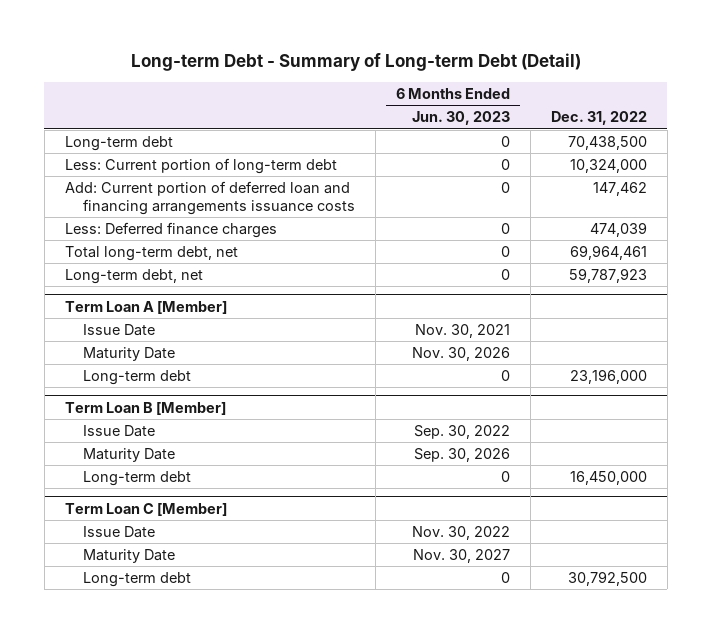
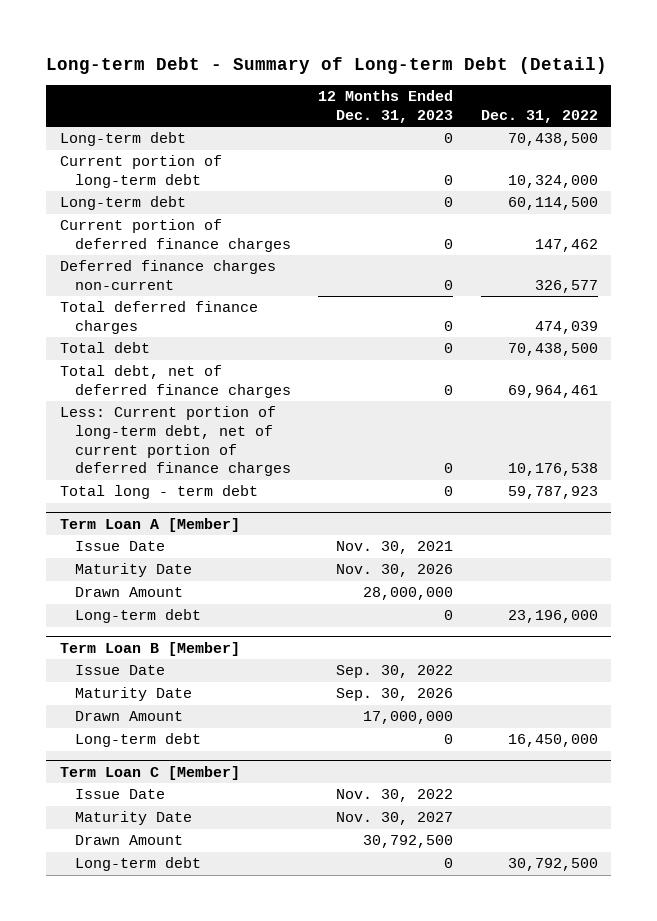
- | 6 Months Ended Jun. 30, 2023 | Dec. 31, 2022
+ | 12 Months Ended Dec. 31, 2023 | Dec. 31, 2022
- Less: Current portion of long-term debt | 0 | 10,324,000
- Add: Current portion of deferred loan and financing arrangements issuance costs | 0 | 147,462
- Less: Deferred finance charges | 0 | 474,039
- Total long-term debt, net | 0 | 69,964,461
- Long-term debt, net | 0 | 59,787,923
+ Current portion of long-term debt | 0 | 10,324,000
+ Long-term debt | 0 | 60,114,500
+ Current portion of deferred finance charges | 0 | 147,462
+ Deferred finance charges non-current | 0 | 326,577
+ Total deferred finance charges | 0 | 474,039
+ Total debt | 0 | 70,438,500
+ Total debt, net of deferred finance charges | 0 | 69,964,461
+ Less: Current portion of long-term debt, net of current portion of deferred finance charges | 0 | 10,176,538
+ Total long - term debt | 0 | 59,787,923
@ Term Loan A [Member]
+ Drawn Amount | 28,000,000 |
@ Term Loan B [Member]
+ Drawn Amount | 17,000,000 |
@ Term Loan C [Member]
+ Drawn Amount | 30,792,500 |

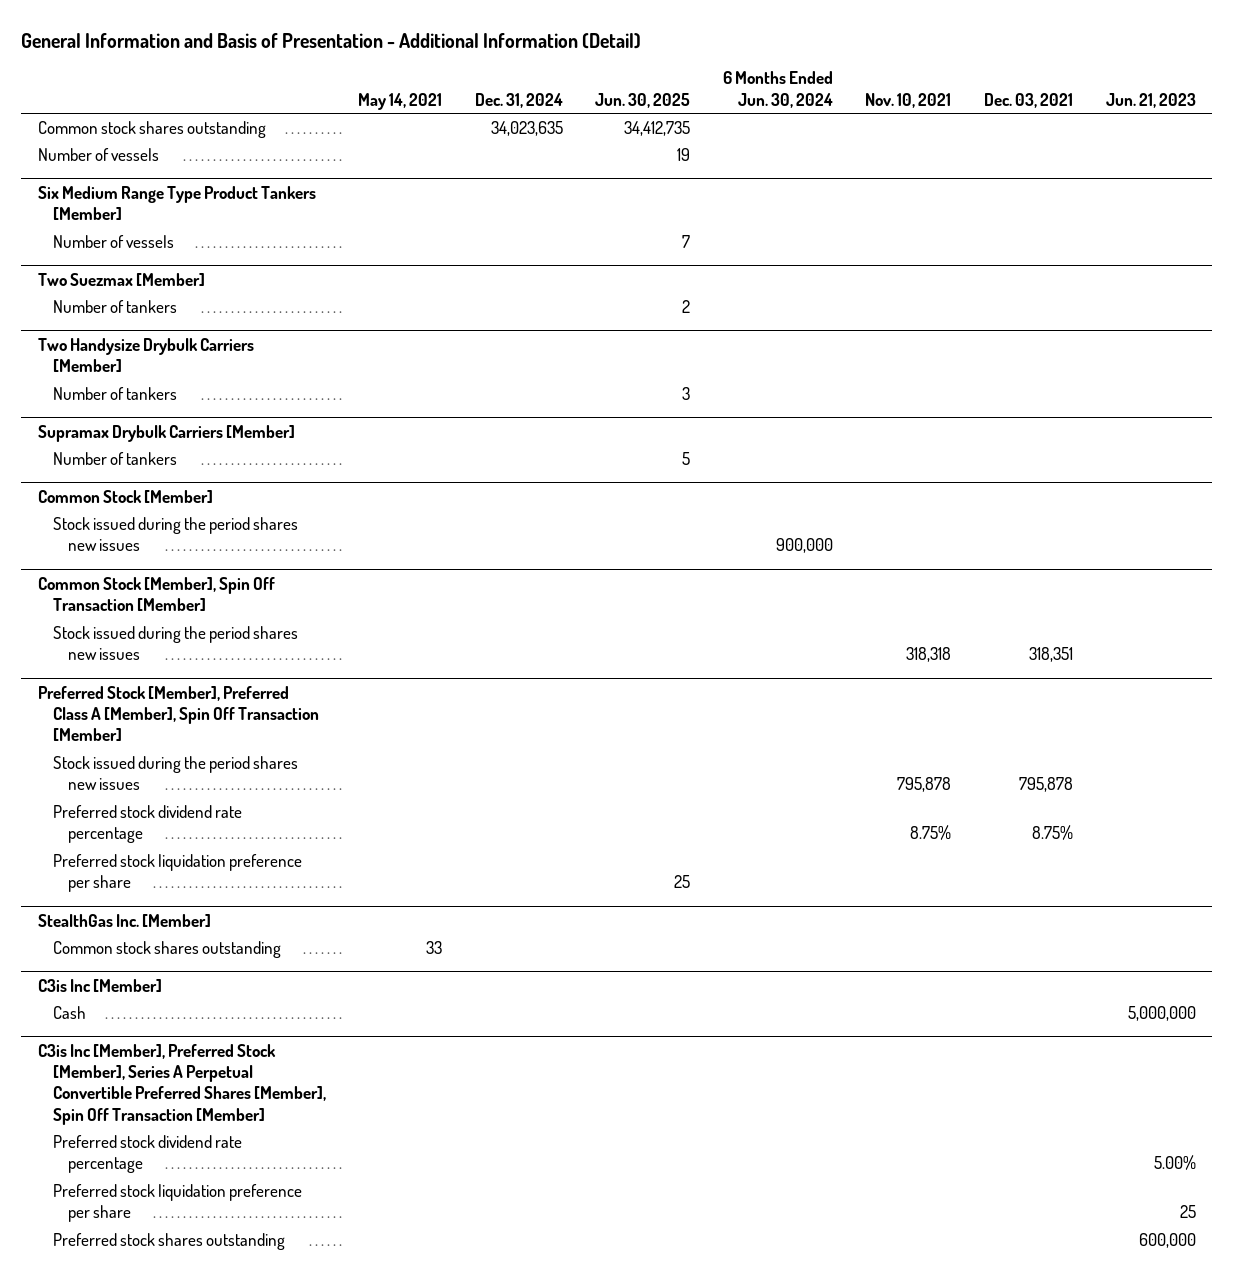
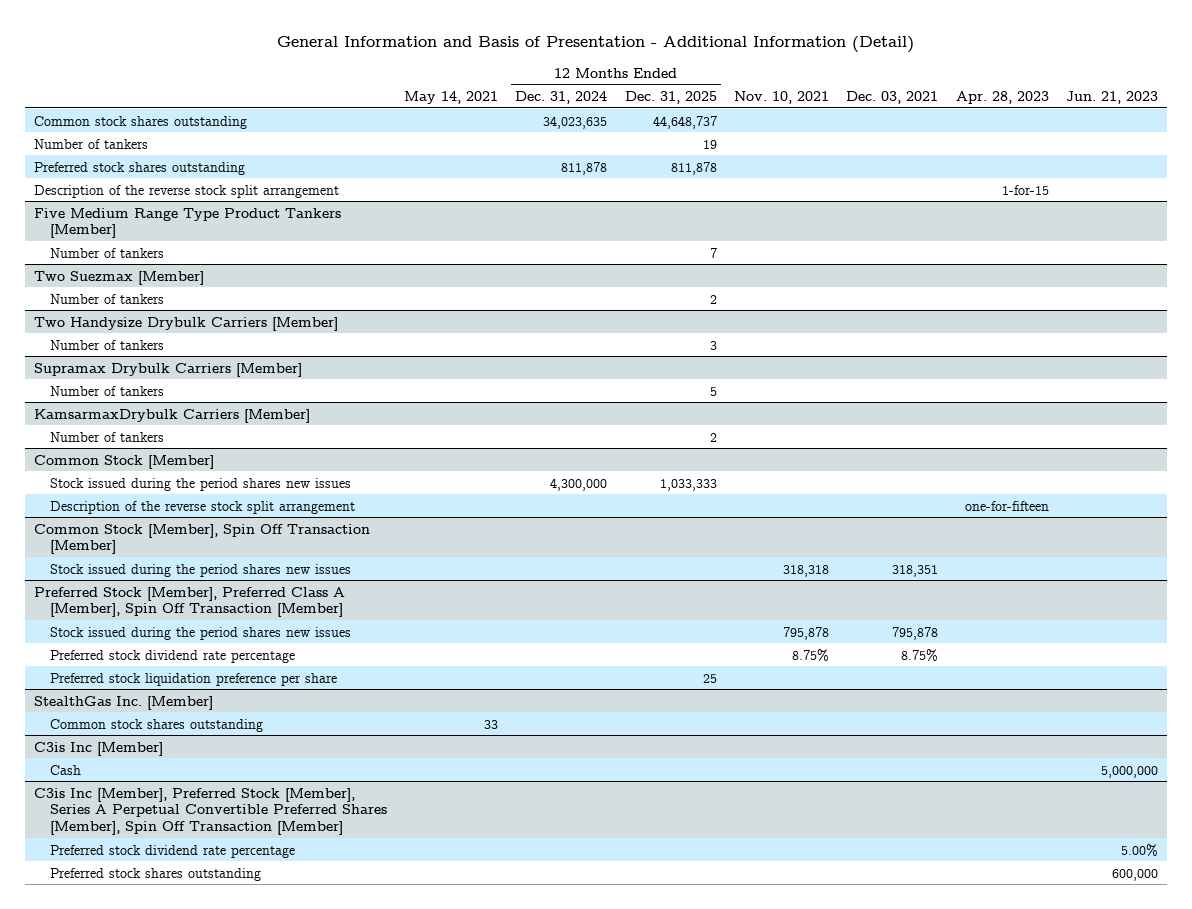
- | May 14, 2021 | Dec. 31, 2024 | Jun. 30, 2025 | 6 Months Ended Jun. 30, 2024 | Nov. 10, 2021 | Dec. 03, 2021 | Jun. 21, 2023
+ | May 14, 2021 | 12 Months Ended Dec. 31, 2024 | 12 Months Ended Dec. 31, 2025 | Nov. 10, 2021 | Dec. 03, 2021 | Apr. 28, 2023 | Jun. 21, 2023
- Number of vessels | | | 19 | | | |
- Six Medium Range Type Product Tankers [Member]
- Number of vessels | | | 7 | | | |
+ Number of tankers | | | 19 | | | |
+ Preferred stock shares outstanding | | 811,878 | 811,878 | | | |
+ Description of the reverse stock split arrangement | | | | | | 1-for-15 |
+ Five Medium Range Type Product Tankers [Member]
+ Number of tankers | | | 7 | | | |
+ KamsarmaxDrybulk Carriers [Member]
+ Number of tankers | | | 2 | | | |
@ Common Stock [Member]
+ Description of the reverse stock split arrangement | | | | | | one-for-fifteen |
@ C3is Inc [Member], Preferred Stock [Member], Series A Perpetual Convertible Preferred Shares [Member], Spin Off Transaction [Member]
- Preferred stock liquidation preference per share | | | | | | | 25

